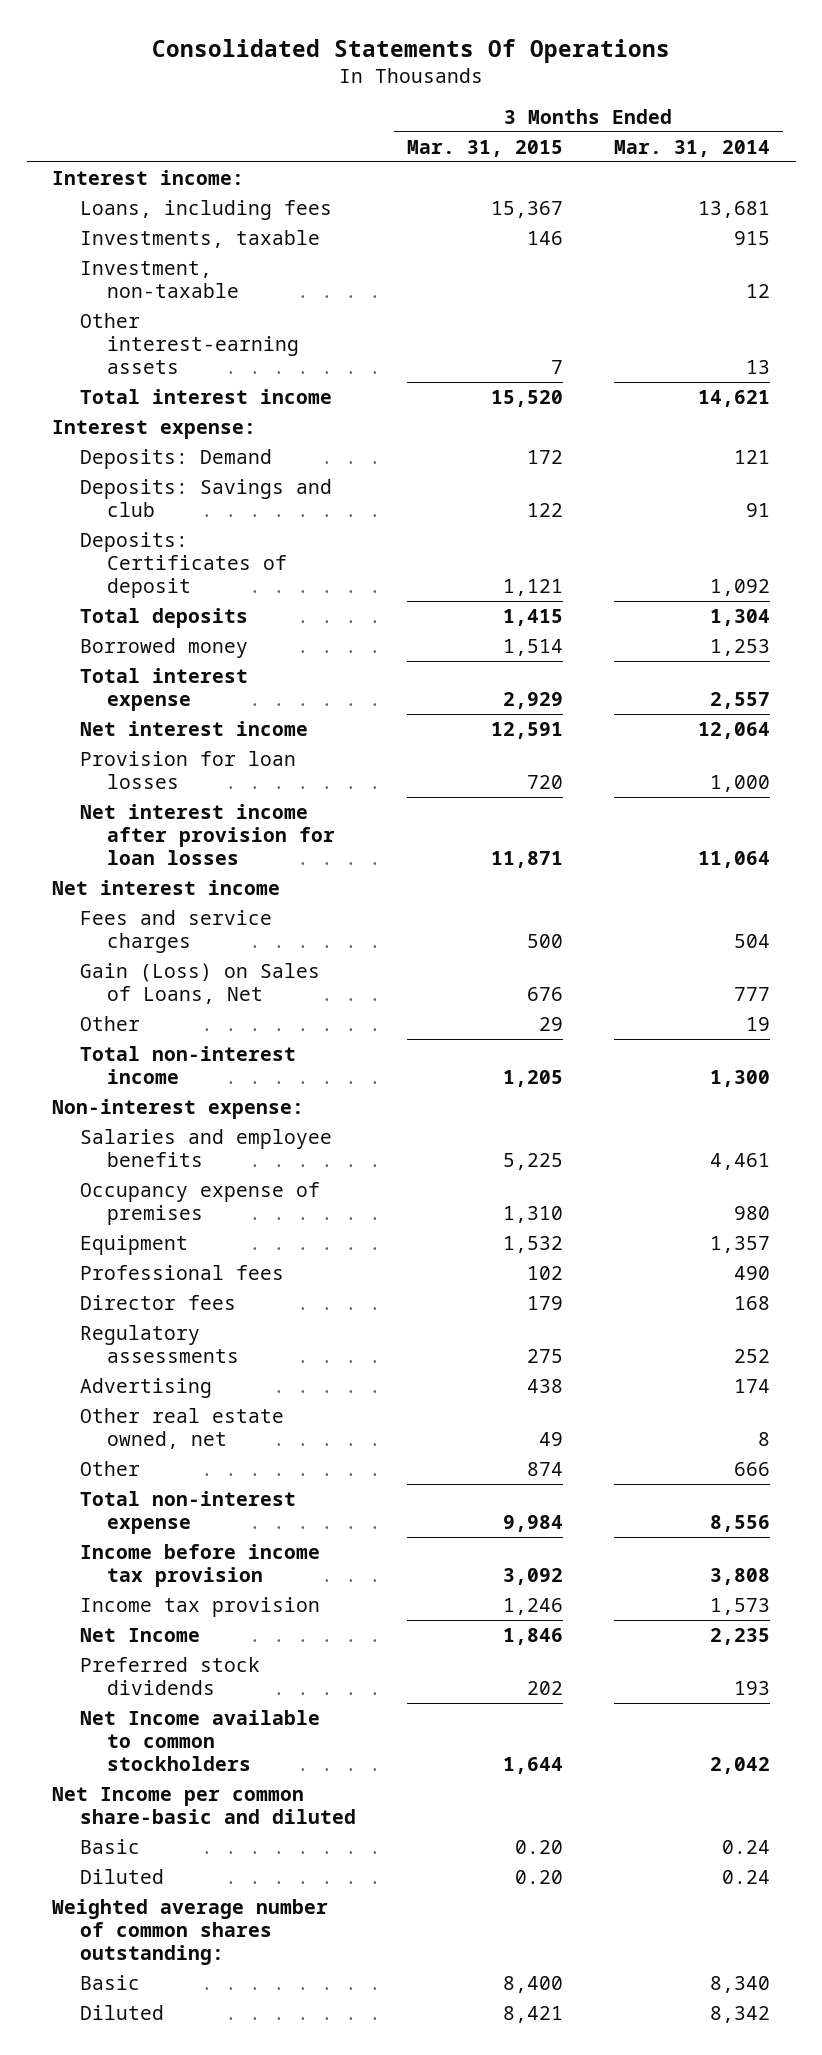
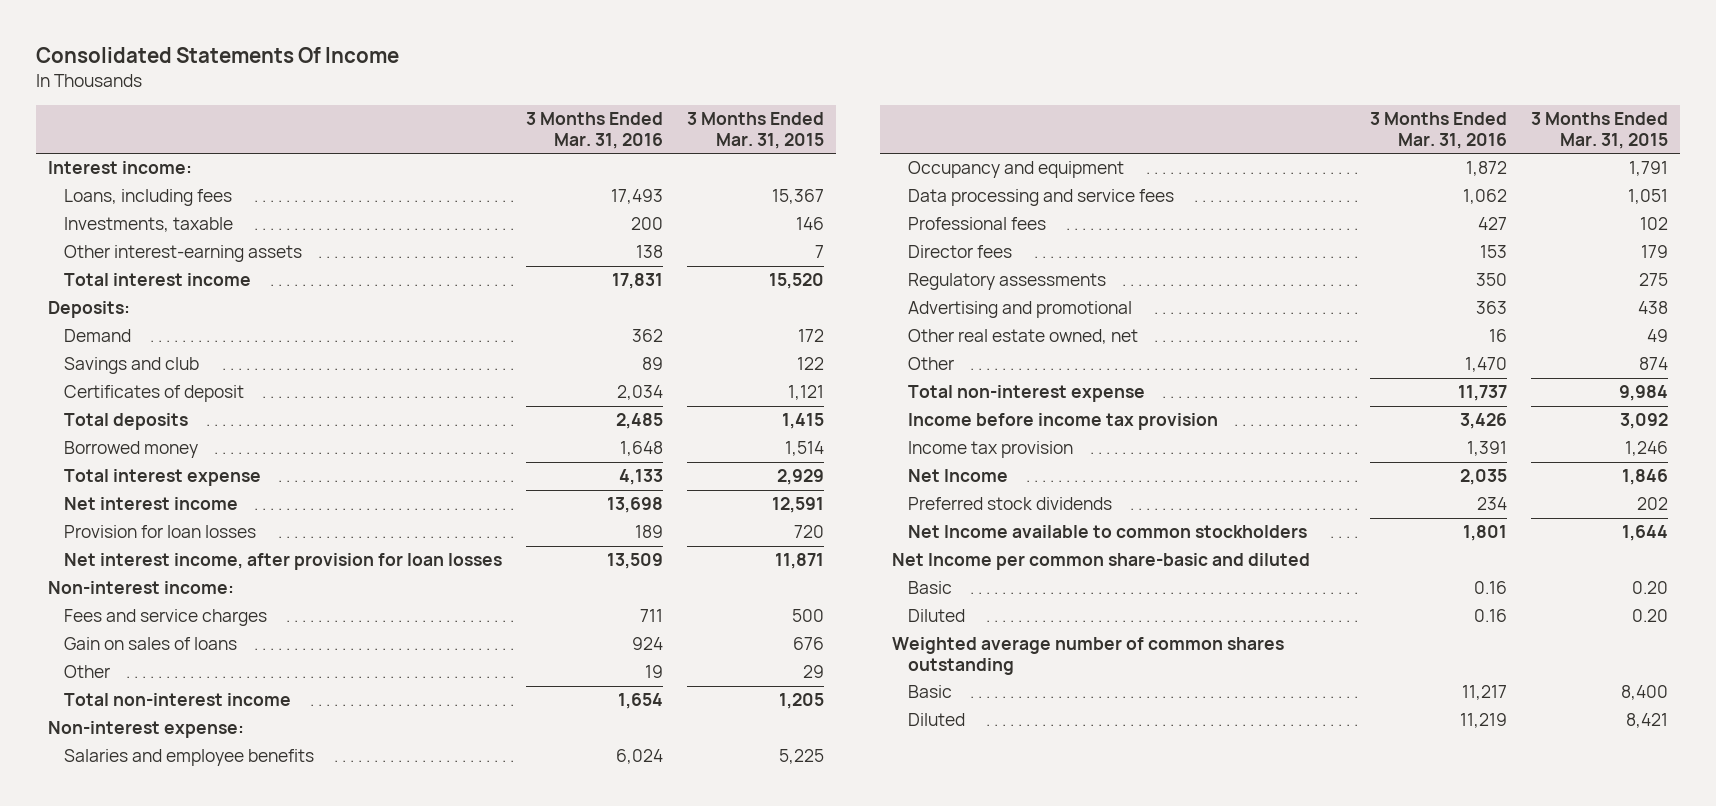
- Consolidated Statements Of Operations
+ Consolidated Statements Of Income
- | 3 Months Ended Mar. 31, 2015 | 3 Months Ended Mar. 31, 2014
+ | 3 Months Ended Mar. 31, 2016 | 3 Months Ended Mar. 31, 2015
- Investment, non-taxable | | 12
- Interest expense:
- Deposits: Demand | 172 | 121
- Deposits: Savings and club | 122 | 91
- Deposits: Certificates of deposit | 1,121 | 1,092
+ Deposits:
+ Demand | 362 | 172
+ Savings and club | 89 | 122
+ Certificates of deposit | 2,034 | 1,121
- Net interest income after provision for loan losses | 11,871 | 11,064
- Net interest income
+ Net interest income, after provision for loan losses | 13,509 | 11,871
+ Non-interest income:
- Gain (Loss) on Sales of Loans, Net | 676 | 777
+ Gain on sales of loans | 924 | 676
- Occupancy expense of premises | 1,310 | 980
- Equipment | 1,532 | 1,357
+ Occupancy and equipment | 1,872 | 1,791
+ Data processing and service fees | 1,062 | 1,051
- Advertising | 438 | 174
+ Advertising and promotional | 363 | 438
- Weighted average number of common shares outstanding:
+ Weighted average number of common shares outstanding

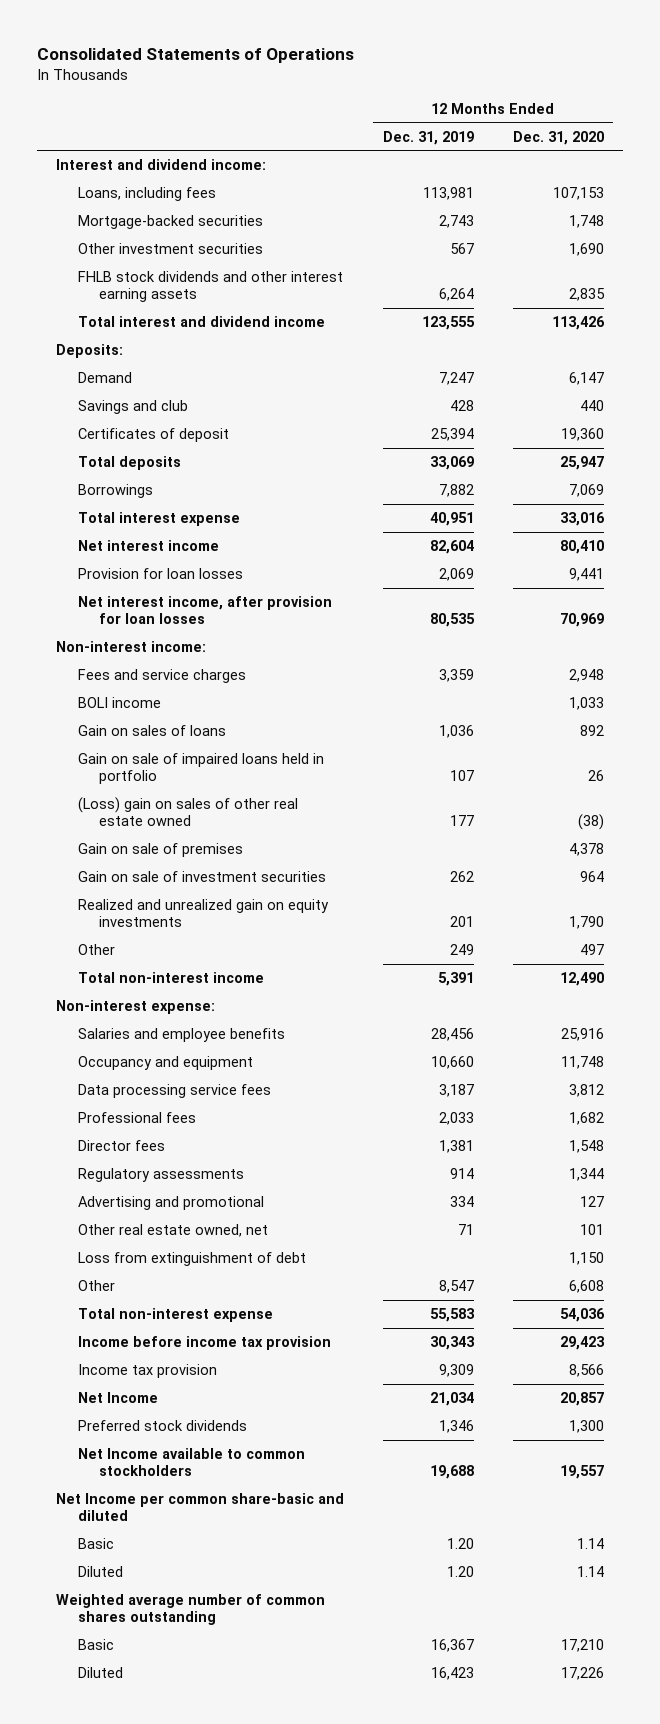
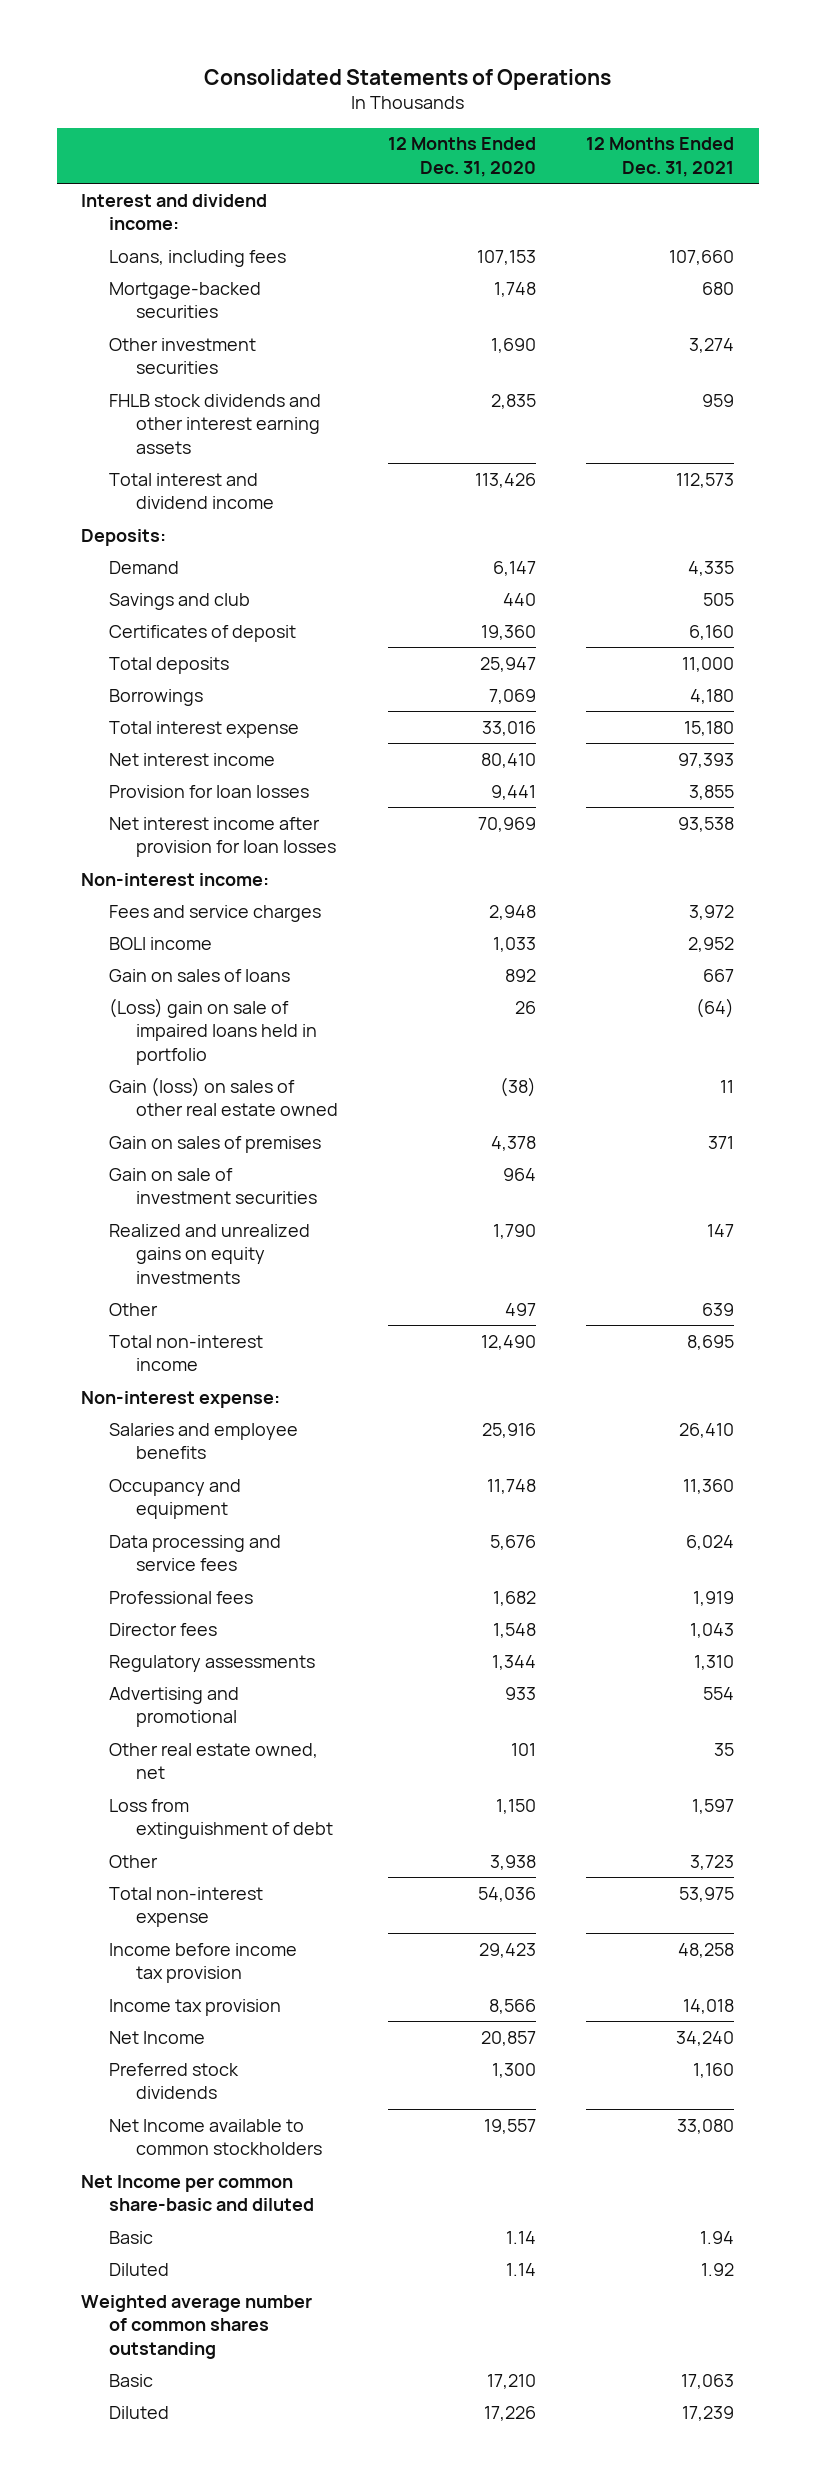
- | 12 Months Ended Dec. 31, 2019 | 12 Months Ended Dec. 31, 2020
+ | 12 Months Ended Dec. 31, 2020 | 12 Months Ended Dec. 31, 2021
- Net interest income, after provision for loan losses | 80,535 | 70,969
+ Net interest income after provision for loan losses | 70,969 | 93,538
- Gain on sale of impaired loans held in portfolio | 107 | 26
- (Loss) gain on sales of other real estate owned | 177 | (38)
- Gain on sale of premises | | 4,378
+ (Loss) gain on sale of impaired loans held in portfolio | 26 | (64)
+ Gain (loss) on sales of other real estate owned | (38) | 11
+ Gain on sales of premises | 4,378 | 371
- Realized and unrealized gain on equity investments | 201 | 1,790
+ Realized and unrealized gains on equity investments | 1,790 | 147
- Data processing service fees | 3,187 | 3,812
+ Data processing and service fees | 5,676 | 6,024
- Advertising and promotional | 334 | 127
+ Advertising and promotional | 933 | 554
- Other | 8,547 | 6,608
+ Other | 3,938 | 3,723

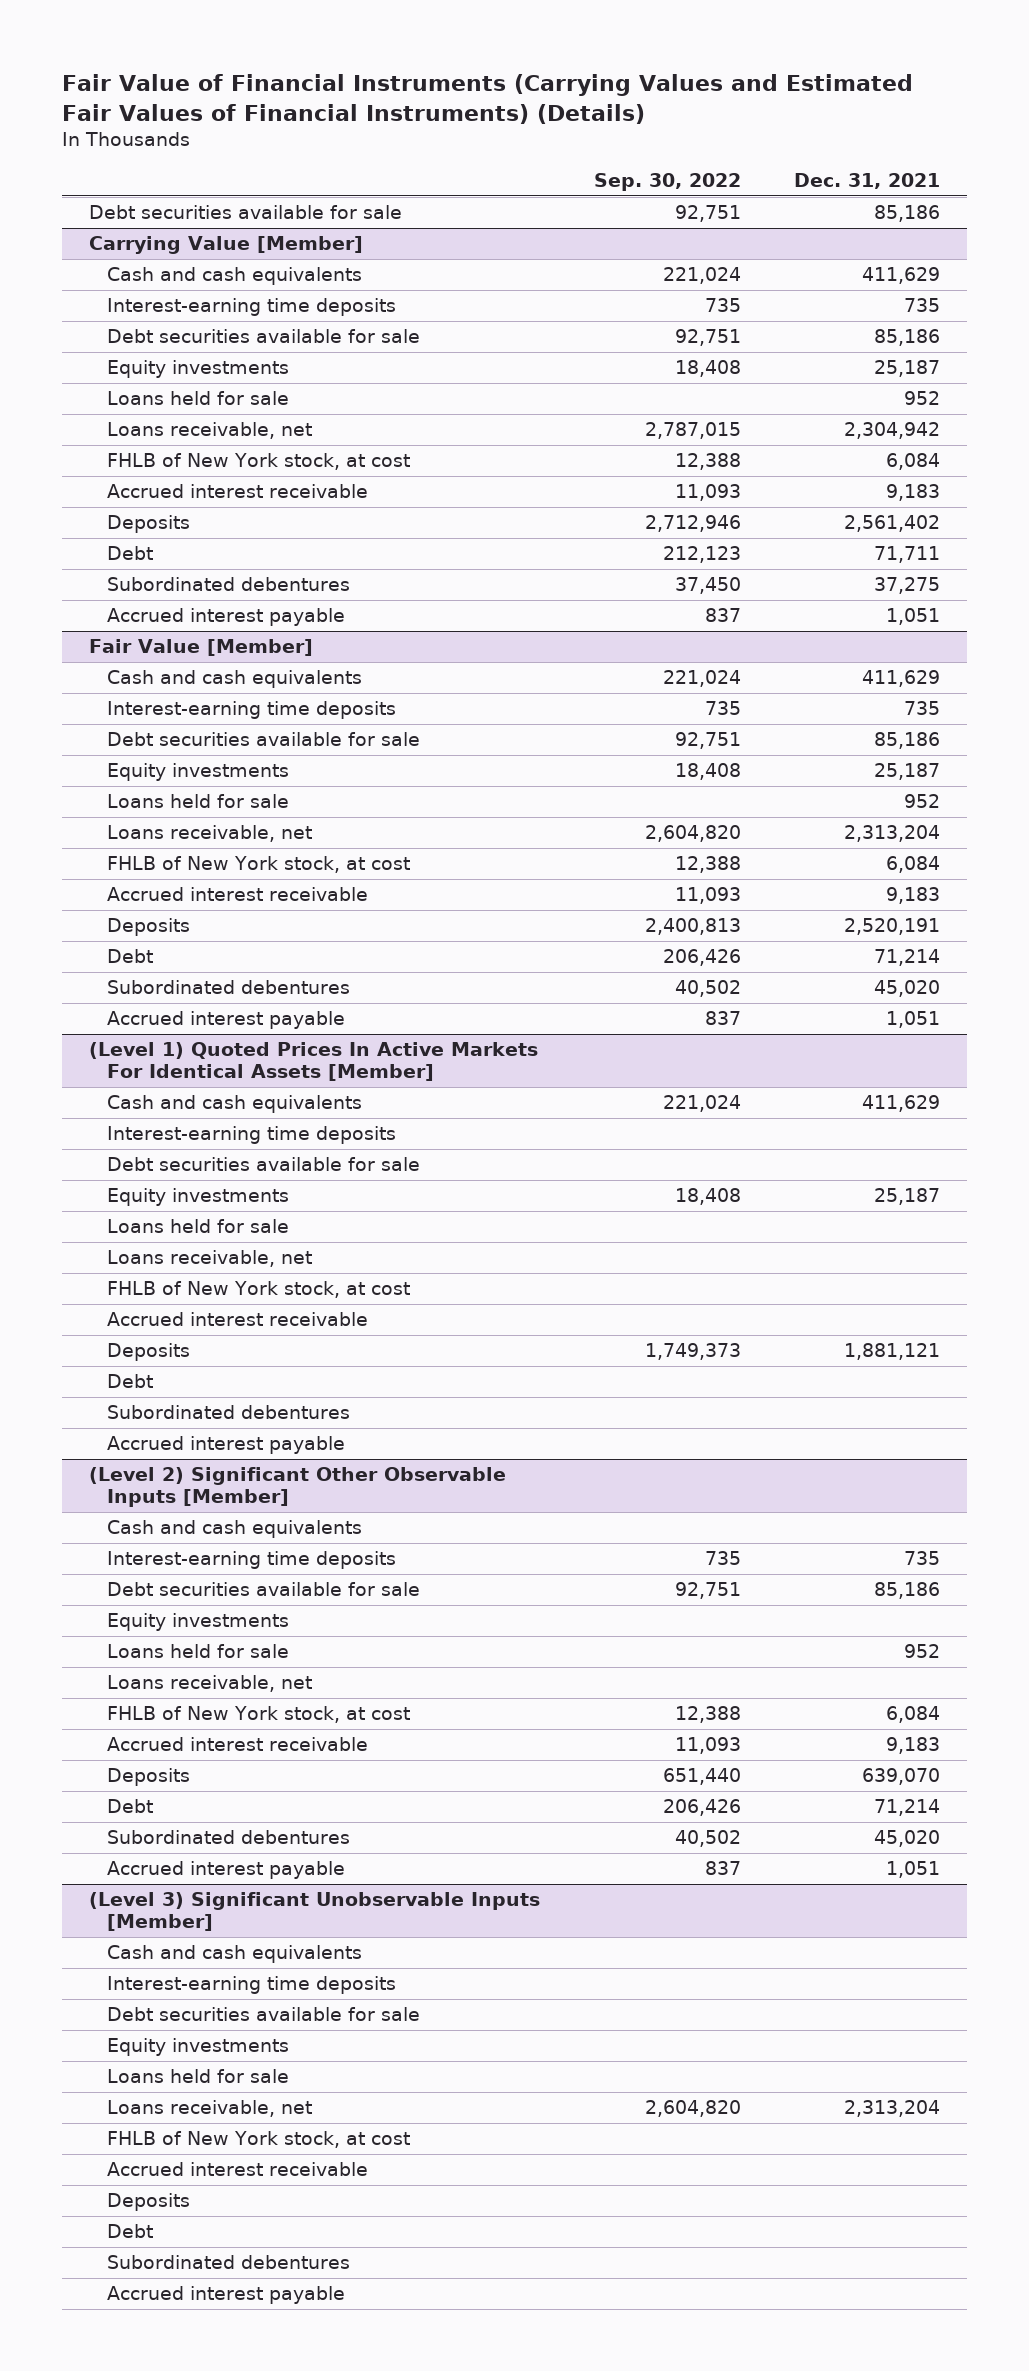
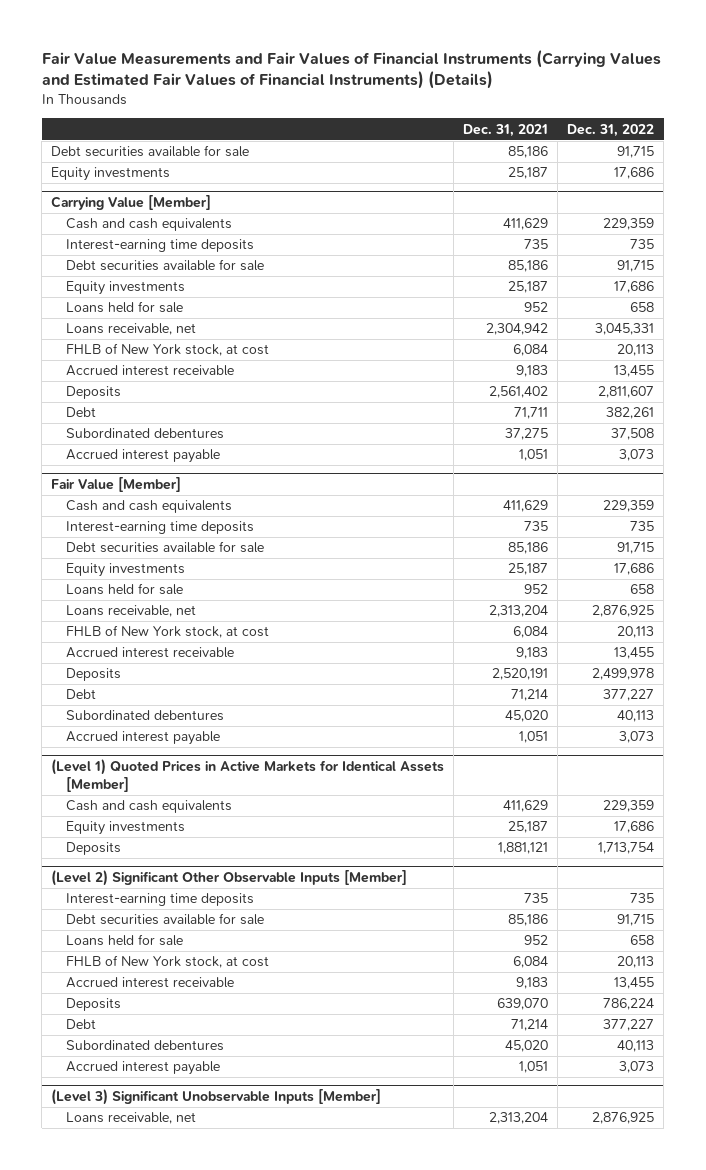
- Fair Value of Financial Instruments (Carrying Values and Estimated Fair Values of Financial Instruments) (Details)
+ Fair Value Measurements and Fair Values of Financial Instruments (Carrying Values and Estimated Fair Values of Financial Instruments) (Details)
- | Sep. 30, 2022 | Dec. 31, 2021
+ | Dec. 31, 2021 | Dec. 31, 2022
+ Equity investments | 25,187 | 17,686
- (Level 1) Quoted Prices In Active Markets For Identical Assets [Member]
+ (Level 1) Quoted Prices in Active Markets for Identical Assets [Member]
- Interest-earning time deposits
- Debt securities available for sale
- Loans held for sale
- Loans receivable, net
- FHLB of New York stock, at cost
- Accrued interest receivable
- Debt
- Subordinated debentures
- Accrued interest payable
@ (Level 2) Significant Other Observable Inputs [Member]
- Cash and cash equivalents
- Equity investments
- Loans receivable, net
@ (Level 3) Significant Unobservable Inputs [Member]
- Cash and cash equivalents
- Interest-earning time deposits
- Debt securities available for sale
- Equity investments
- Loans held for sale
- FHLB of New York stock, at cost
- Accrued interest receivable
- Deposits
- Debt
- Subordinated debentures
- Accrued interest payable

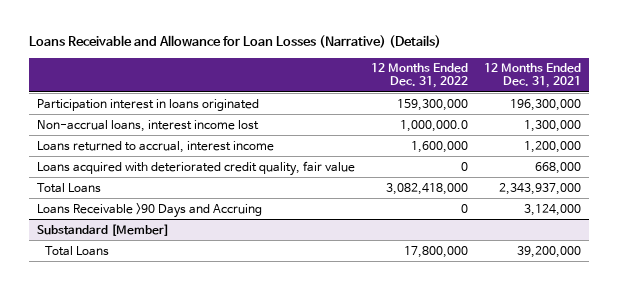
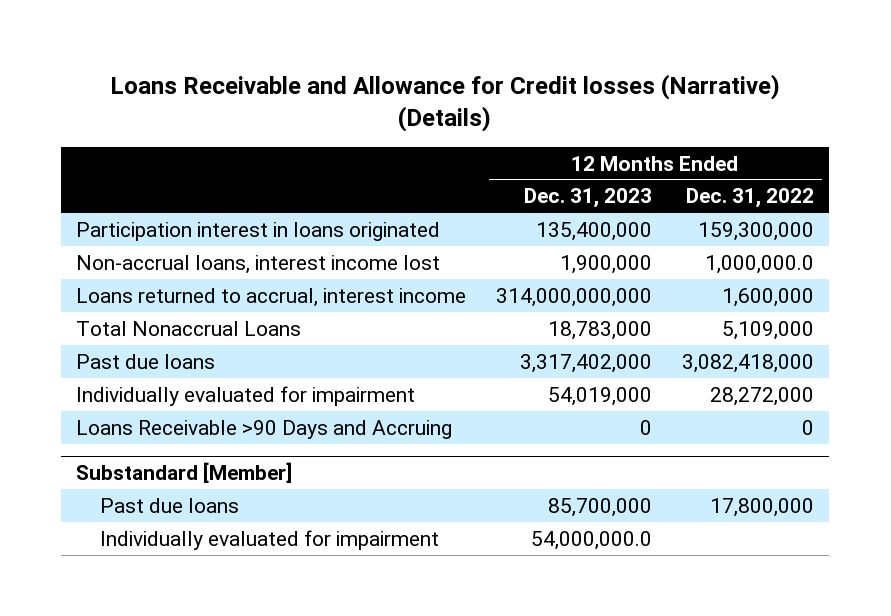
- Loans Receivable and Allowance for Loan Losses (Narrative) (Details)
+ Loans Receivable and Allowance for Credit losses (Narrative) (Details)
- | 12 Months Ended Dec. 31, 2022 | 12 Months Ended Dec. 31, 2021
+ | 12 Months Ended Dec. 31, 2023 | 12 Months Ended Dec. 31, 2022
- Loans acquired with deteriorated credit quality, fair value | 0 | 668,000
- Total Loans | 3,082,418,000 | 2,343,937,000
+ Total Nonaccrual Loans | 18,783,000 | 5,109,000
+ Past due loans | 3,317,402,000 | 3,082,418,000
+ Individually evaluated for impairment | 54,019,000 | 28,272,000
@ Substandard [Member]
- Total Loans | 17,800,000 | 39,200,000
+ Past due loans | 85,700,000 | 17,800,000
+ Individually evaluated for impairment | 54,000,000.0 |

